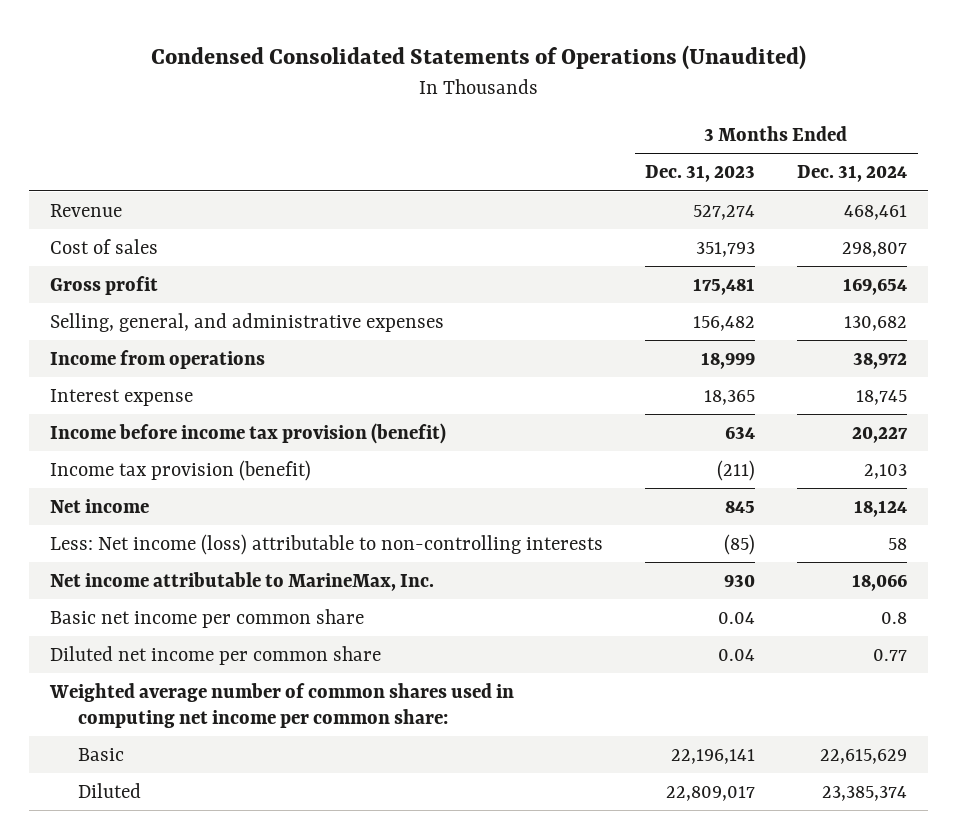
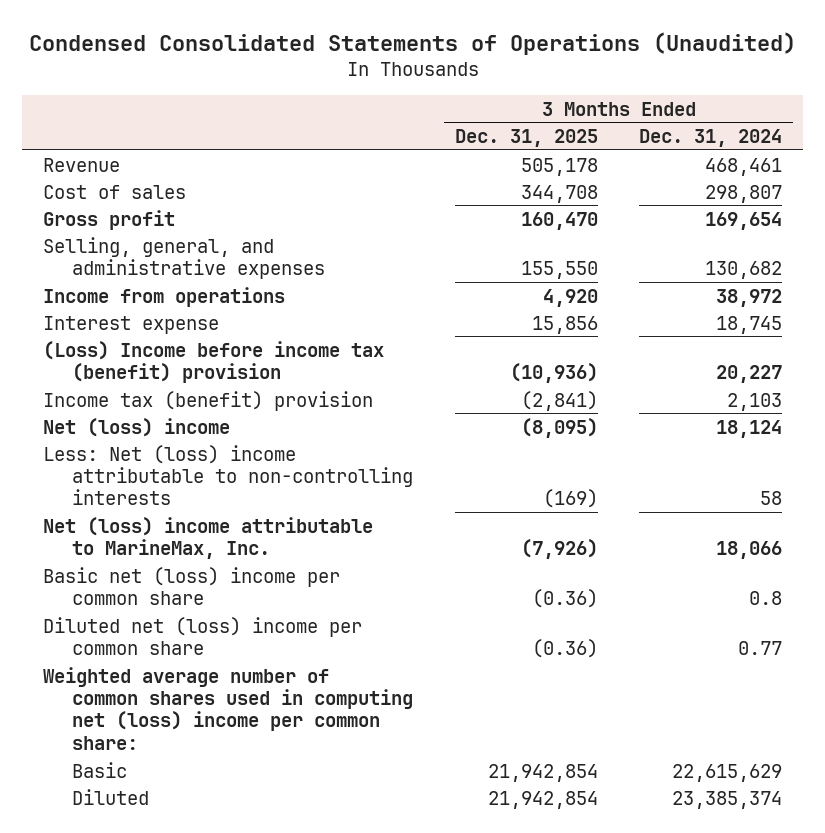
- | 3 Months Ended Dec. 31, 2023 | 3 Months Ended Dec. 31, 2024
+ | 3 Months Ended Dec. 31, 2025 | 3 Months Ended Dec. 31, 2024
- Income before income tax provision (benefit) | 634 | 20,227
- Income tax provision (benefit) | (211) | 2,103
- Net income | 845 | 18,124
- Less: Net income (loss) attributable to non-controlling interests | (85) | 58
- Net income attributable to MarineMax, Inc. | 930 | 18,066
- Basic net income per common share | 0.04 | 0.8
- Diluted net income per common share | 0.04 | 0.77
- Weighted average number of common shares used in computing net income per common share:
+ (Loss) Income before income tax (benefit) provision | (10,936) | 20,227
+ Income tax (benefit) provision | (2,841) | 2,103
+ Net (loss) income | (8,095) | 18,124
+ Less: Net (loss) income attributable to non-controlling interests | (169) | 58
+ Net (loss) income attributable to MarineMax, Inc. | (7,926) | 18,066
+ Basic net (loss) income per common share | (0.36) | 0.8
+ Diluted net (loss) income per common share | (0.36) | 0.77
+ Weighted average number of common shares used in computing net (loss) income per common share:

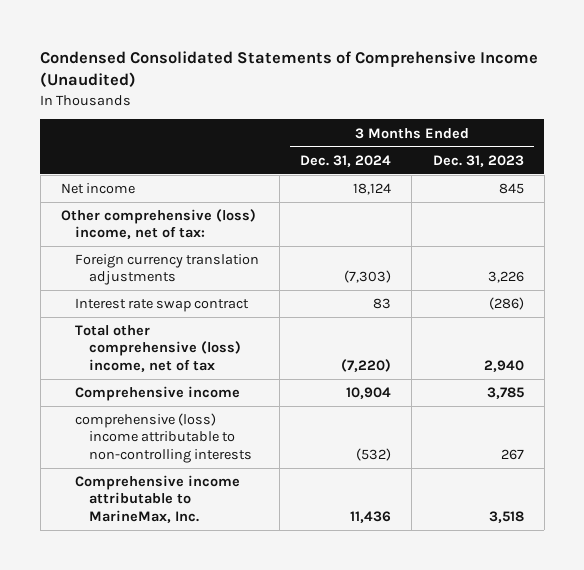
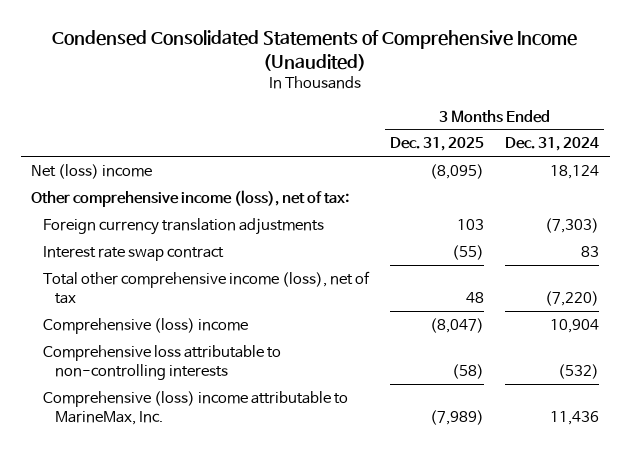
- | 3 Months Ended Dec. 31, 2024 | 3 Months Ended Dec. 31, 2023
+ | 3 Months Ended Dec. 31, 2025 | 3 Months Ended Dec. 31, 2024
- Net income | 18,124 | 845
- Other comprehensive (loss) income, net of tax:
+ Net (loss) income | (8,095) | 18,124
+ Other comprehensive income (loss), net of tax:
- Total other comprehensive (loss) income, net of tax | (7,220) | 2,940
- Comprehensive income | 10,904 | 3,785
- comprehensive (loss) income attributable to non-controlling interests | (532) | 267
- Comprehensive income attributable to MarineMax, Inc. | 11,436 | 3,518
+ Total other comprehensive income (loss), net of tax | 48 | (7,220)
+ Comprehensive (loss) income | (8,047) | 10,904
+ Comprehensive loss attributable to non-controlling interests | (58) | (532)
+ Comprehensive (loss) income attributable to MarineMax, Inc. | (7,989) | 11,436

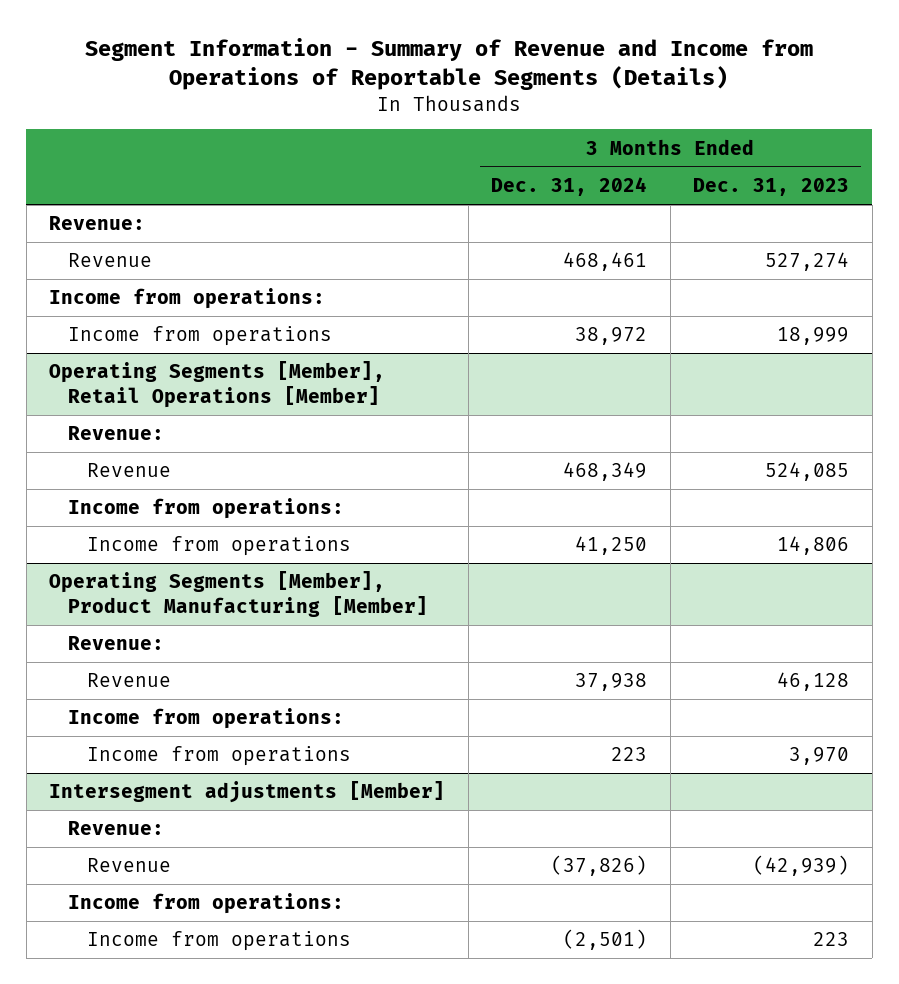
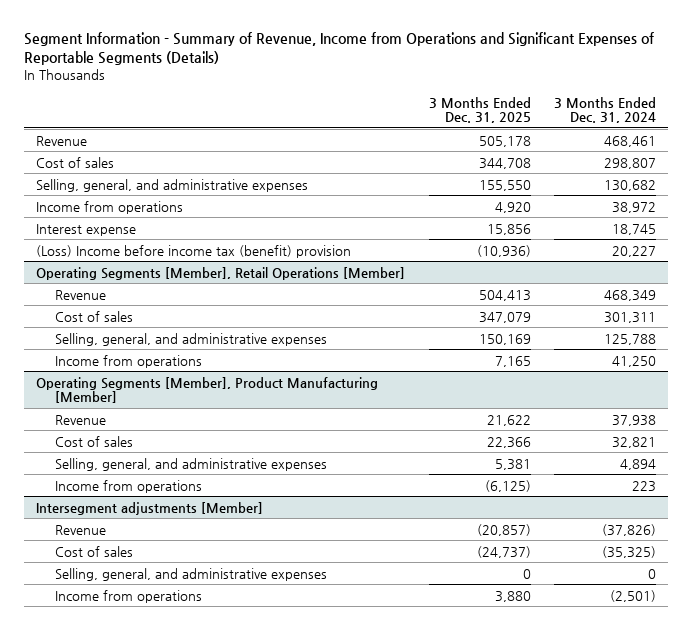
- Segment Information - Summary of Revenue and Income from Operations of Reportable Segments (Details)
+ Segment Information - Summary of Revenue, Income from Operations and Significant Expenses of Reportable Segments (Details)
- | 3 Months Ended Dec. 31, 2024 | 3 Months Ended Dec. 31, 2023
+ | 3 Months Ended Dec. 31, 2025 | 3 Months Ended Dec. 31, 2024
- Revenue:
- Income from operations:
+ Cost of sales | 344,708 | 298,807
+ Selling, general, and administrative expenses | 155,550 | 130,682
+ Interest expense | 15,856 | 18,745
+ (Loss) Income before income tax (benefit) provision | (10,936) | 20,227
@ Operating Segments [Member], Retail Operations [Member]
- Revenue:
- Income from operations:
+ Cost of sales | 347,079 | 301,311
+ Selling, general, and administrative expenses | 150,169 | 125,788
@ Operating Segments [Member], Product Manufacturing [Member]
- Revenue:
- Income from operations:
+ Cost of sales | 22,366 | 32,821
+ Selling, general, and administrative expenses | 5,381 | 4,894
@ Intersegment adjustments [Member]
- Revenue:
- Income from operations:
+ Cost of sales | (24,737) | (35,325)
+ Selling, general, and administrative expenses | 0 | 0

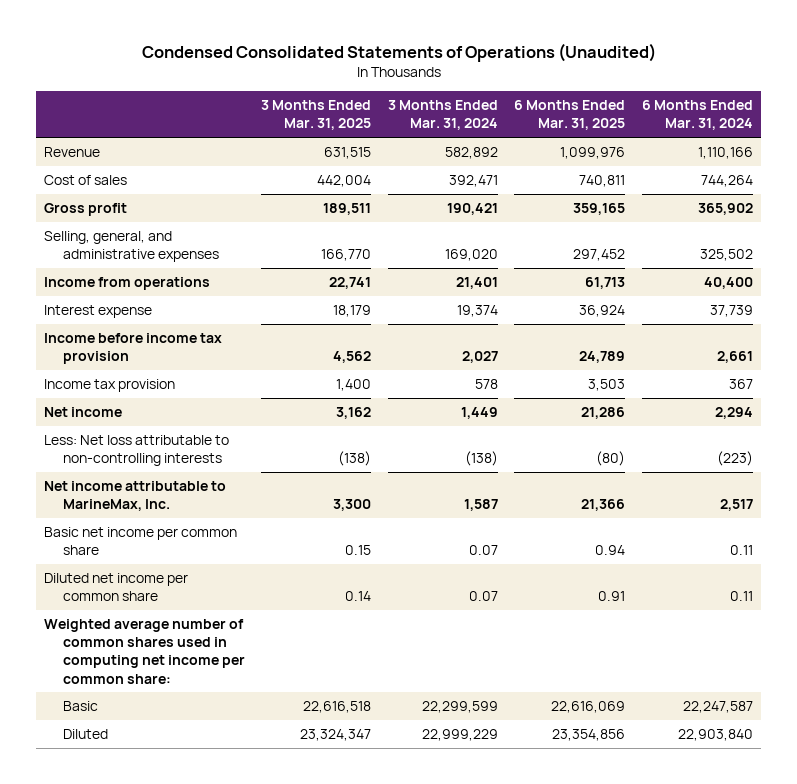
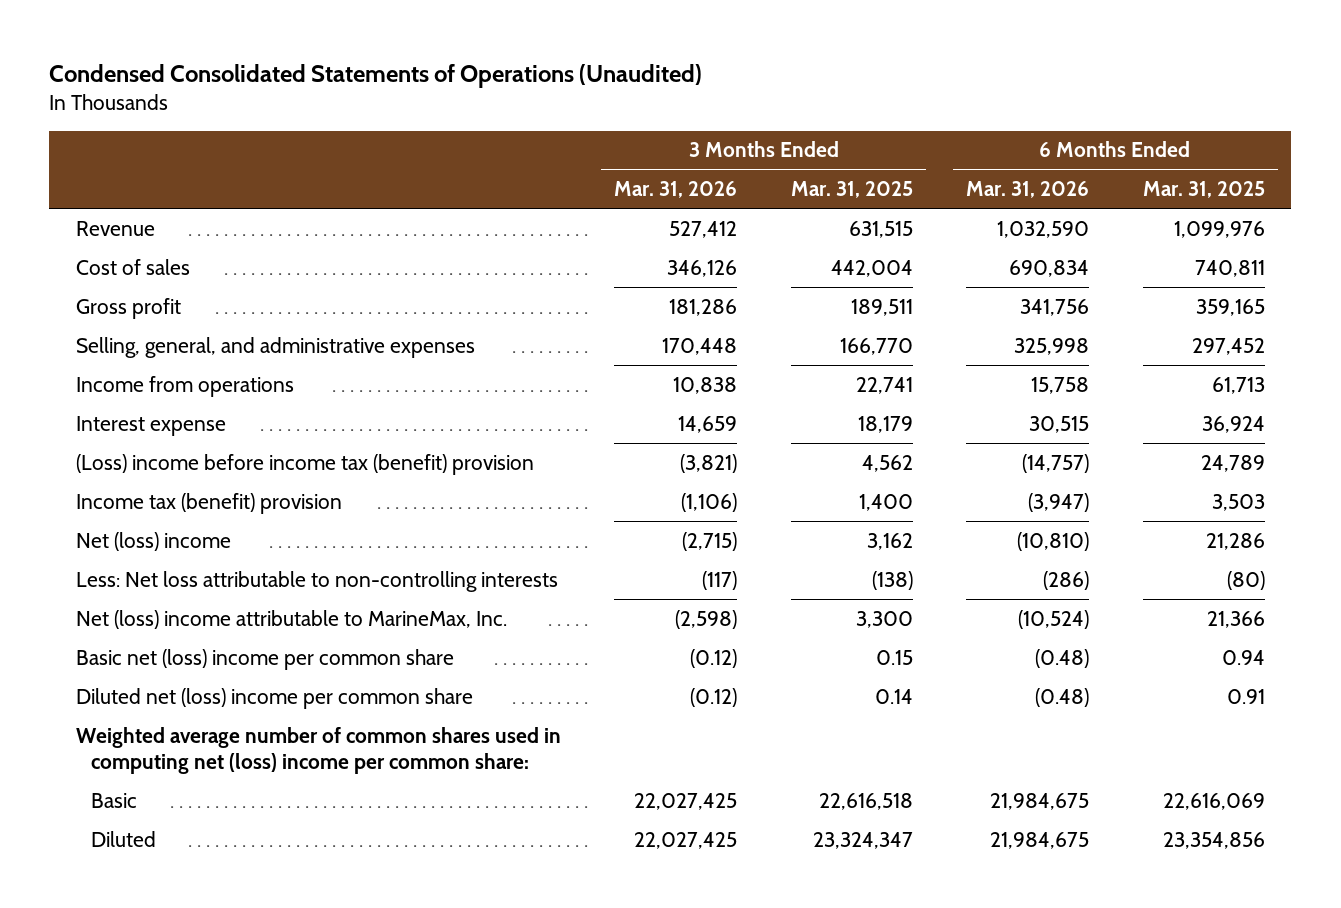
- | 3 Months Ended Mar. 31, 2025 | 3 Months Ended Mar. 31, 2024 | 6 Months Ended Mar. 31, 2025 | 6 Months Ended Mar. 31, 2024
+ | 3 Months Ended Mar. 31, 2026 | 3 Months Ended Mar. 31, 2025 | 6 Months Ended Mar. 31, 2026 | 6 Months Ended Mar. 31, 2025
- Income before income tax provision | 4,562 | 2,027 | 24,789 | 2,661
- Income tax provision | 1,400 | 578 | 3,503 | 367
- Net income | 3,162 | 1,449 | 21,286 | 2,294
+ (Loss) income before income tax (benefit) provision | (3,821) | 4,562 | (14,757) | 24,789
+ Income tax (benefit) provision | (1,106) | 1,400 | (3,947) | 3,503
+ Net (loss) income | (2,715) | 3,162 | (10,810) | 21,286
- Net income attributable to MarineMax, Inc. | 3,300 | 1,587 | 21,366 | 2,517
- Basic net income per common share | 0.15 | 0.07 | 0.94 | 0.11
- Diluted net income per common share | 0.14 | 0.07 | 0.91 | 0.11
- Weighted average number of common shares used in computing net income per common share:
+ Net (loss) income attributable to MarineMax, Inc. | (2,598) | 3,300 | (10,524) | 21,366
+ Basic net (loss) income per common share | (0.12) | 0.15 | (0.48) | 0.94
+ Diluted net (loss) income per common share | (0.12) | 0.14 | (0.48) | 0.91
+ Weighted average number of common shares used in computing net (loss) income per common share:

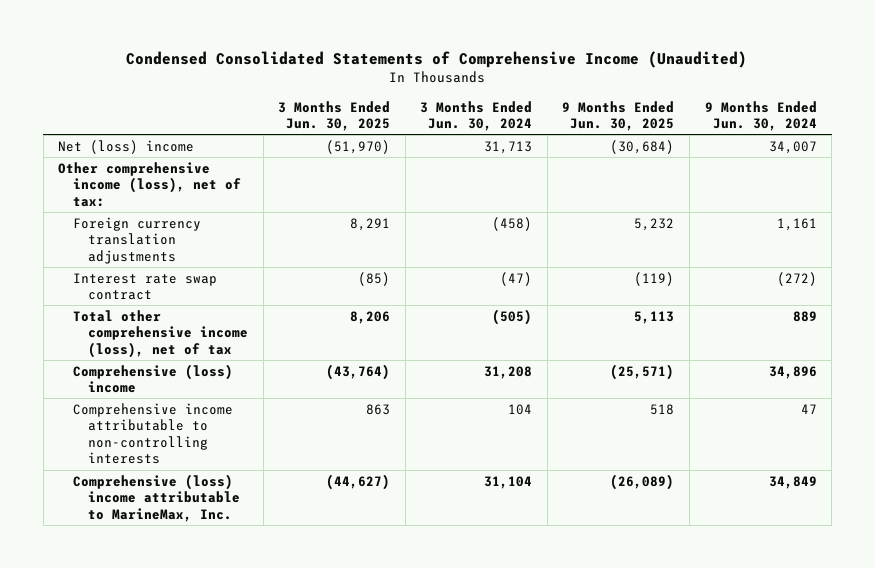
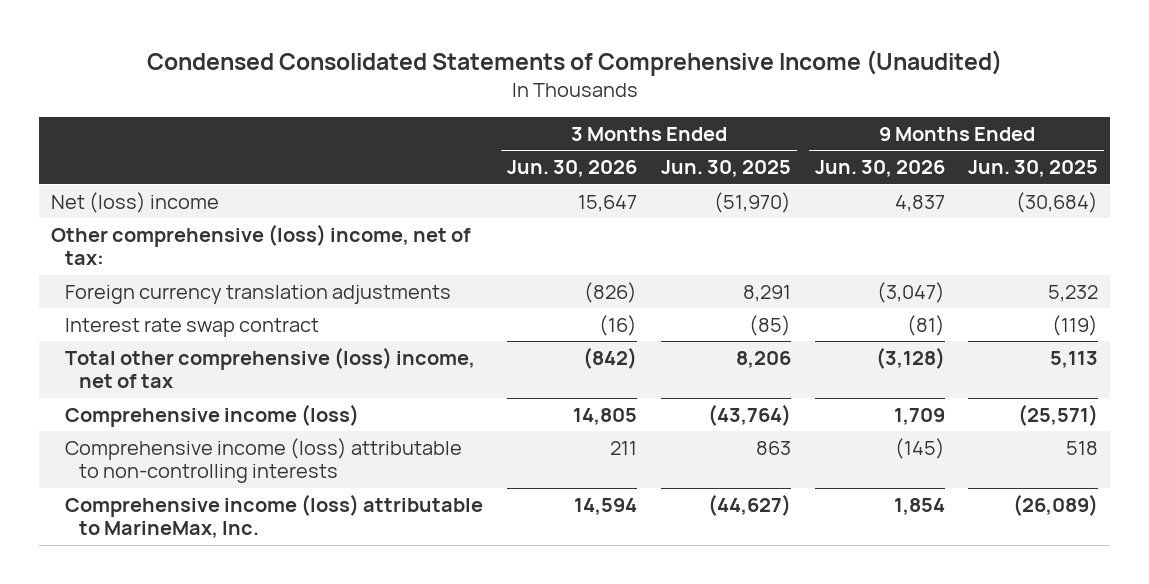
- | 3 Months Ended Jun. 30, 2025 | 3 Months Ended Jun. 30, 2024 | 9 Months Ended Jun. 30, 2025 | 9 Months Ended Jun. 30, 2024
+ | 3 Months Ended Jun. 30, 2026 | 3 Months Ended Jun. 30, 2025 | 9 Months Ended Jun. 30, 2026 | 9 Months Ended Jun. 30, 2025
- Other comprehensive income (loss), net of tax:
+ Other comprehensive (loss) income, net of tax:
- Total other comprehensive income (loss), net of tax | 8,206 | (505) | 5,113 | 889
- Comprehensive (loss) income | (43,764) | 31,208 | (25,571) | 34,896
- Comprehensive income attributable to non-controlling interests | 863 | 104 | 518 | 47
- Comprehensive (loss) income attributable to MarineMax, Inc. | (44,627) | 31,104 | (26,089) | 34,849
+ Total other comprehensive (loss) income, net of tax | (842) | 8,206 | (3,128) | 5,113
+ Comprehensive income (loss) | 14,805 | (43,764) | 1,709 | (25,571)
+ Comprehensive income (loss) attributable to non-controlling interests | 211 | 863 | (145) | 518
+ Comprehensive income (loss) attributable to MarineMax, Inc. | 14,594 | (44,627) | 1,854 | (26,089)

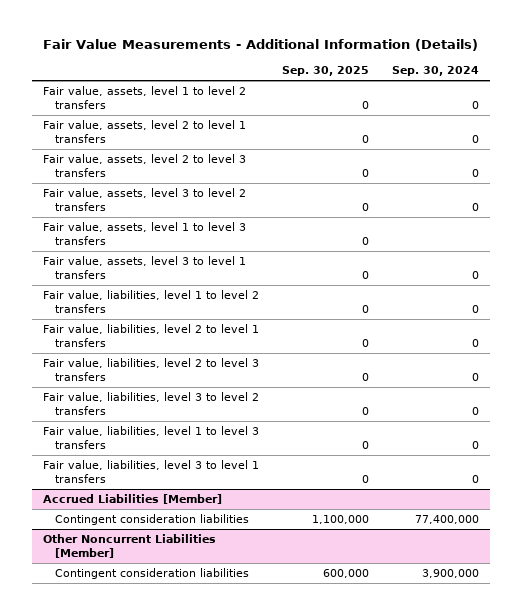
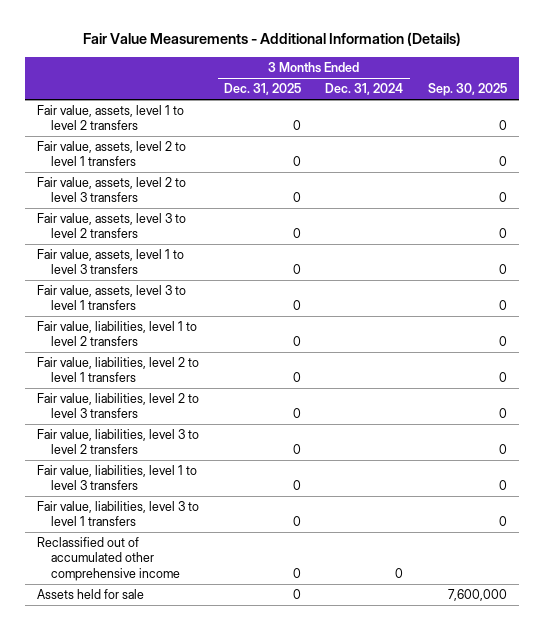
- | Sep. 30, 2025 | Sep. 30, 2024
+ | 3 Months Ended Dec. 31, 2025 | 3 Months Ended Dec. 31, 2024 | Sep. 30, 2025
- Accrued Liabilities [Member]
- Contingent consideration liabilities | 1,100,000 | 77,400,000
- Other Noncurrent Liabilities [Member]
- Contingent consideration liabilities | 600,000 | 3,900,000
+ Reclassified out of accumulated other comprehensive income | 0 | 0 |
+ Assets held for sale | 0 | | 7,600,000

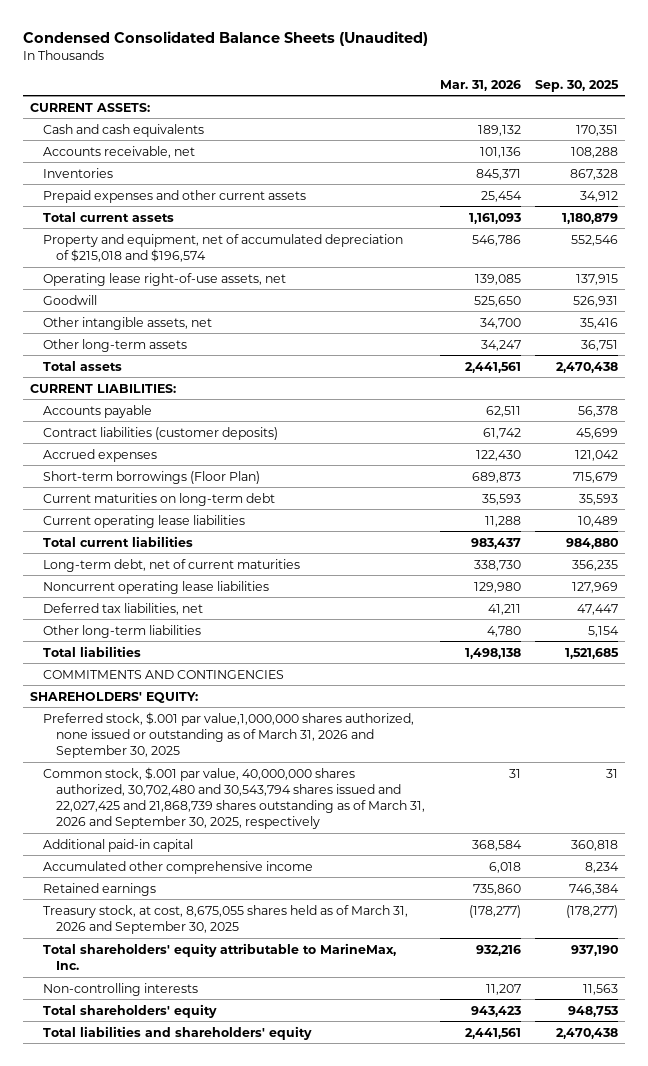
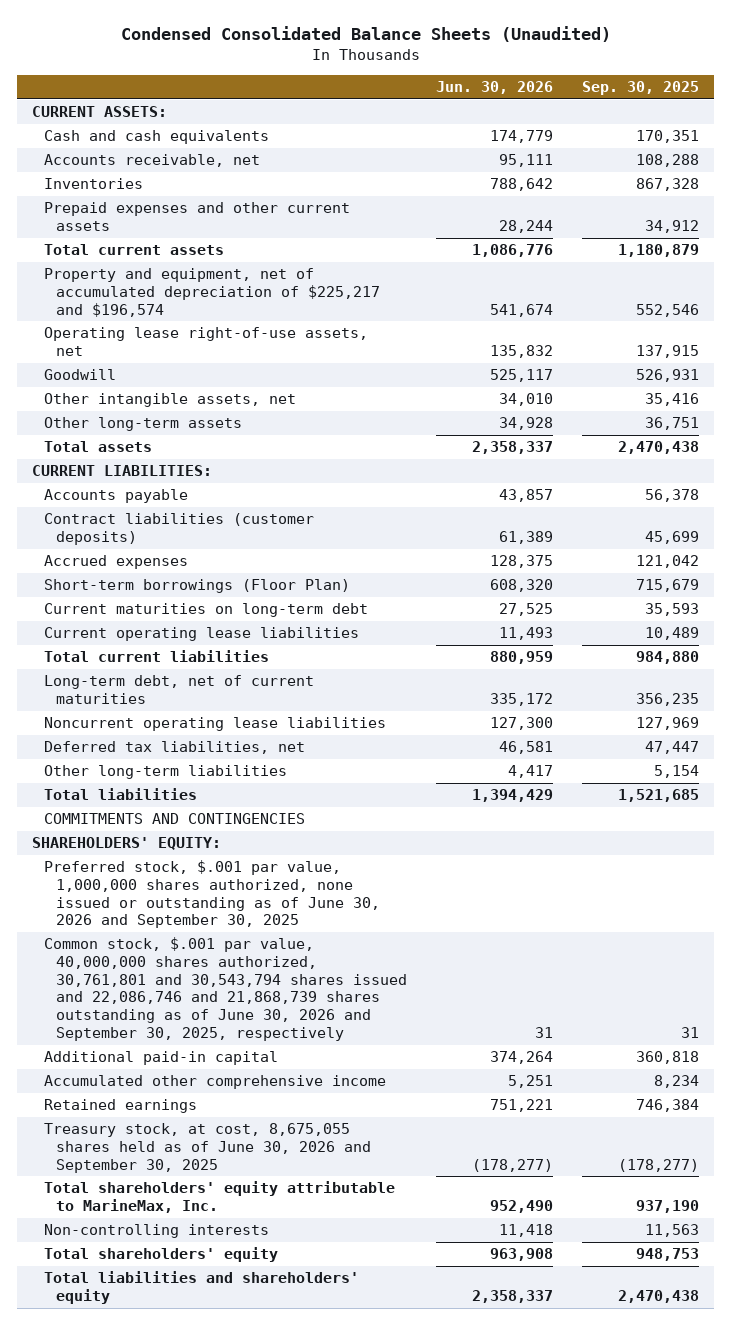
- | Mar. 31, 2026 | Sep. 30, 2025
+ | Jun. 30, 2026 | Sep. 30, 2025
- Property and equipment, net of accumulated depreciation of $215,018 and $196,574 | 546,786 | 552,546
+ Property and equipment, net of accumulated depreciation of $225,217 and $196,574 | 541,674 | 552,546
- Preferred stock, $.001 par value,1,000,000 shares authorized, none issued or outstanding as of March 31, 2026 and September 30, 2025
- Common stock, $.001 par value, 40,000,000 shares authorized, 30,702,480 and 30,543,794 shares issued and 22,027,425 and 21,868,739 shares outstanding as of March 31, 2026 and September 30, 2025, respectively | 31 | 31
+ Preferred stock, $.001 par value, 1,000,000 shares authorized, none issued or outstanding as of June 30, 2026 and September 30, 2025
+ Common stock, $.001 par value, 40,000,000 shares authorized, 30,761,801 and 30,543,794 shares issued and 22,086,746 and 21,868,739 shares outstanding as of June 30, 2026 and September 30, 2025, respectively | 31 | 31
- Treasury stock, at cost, 8,675,055 shares held as of March 31, 2026 and September 30, 2025 | (178,277) | (178,277)
+ Treasury stock, at cost, 8,675,055 shares held as of June 30, 2026 and September 30, 2025 | (178,277) | (178,277)

